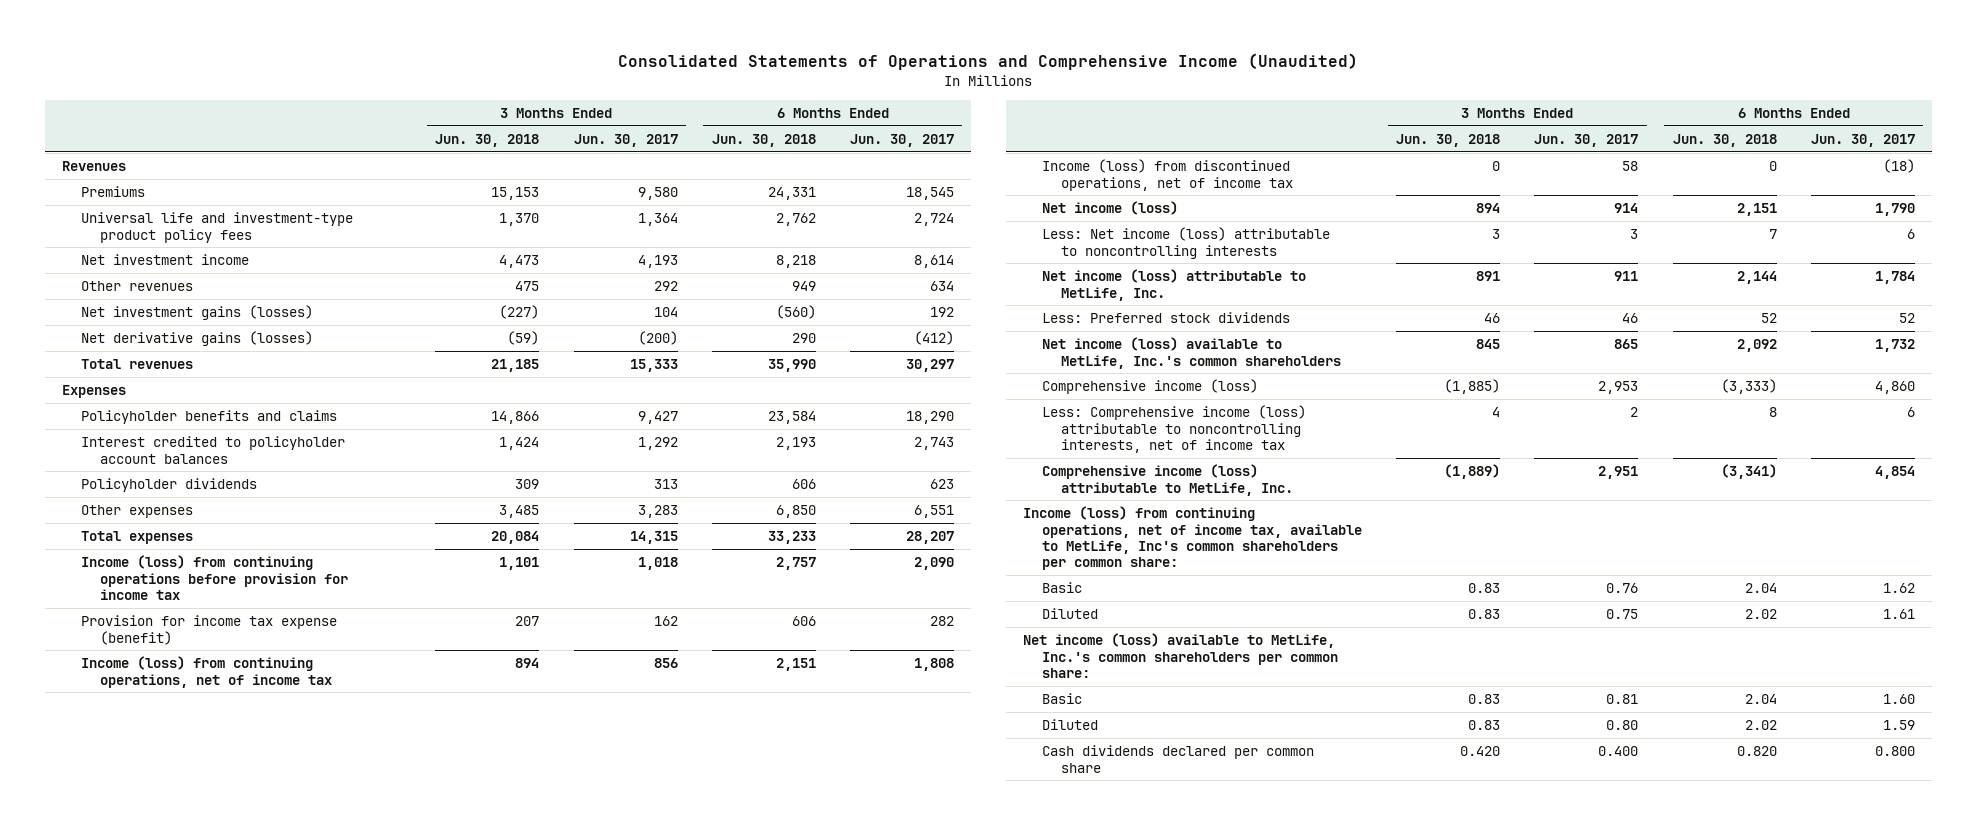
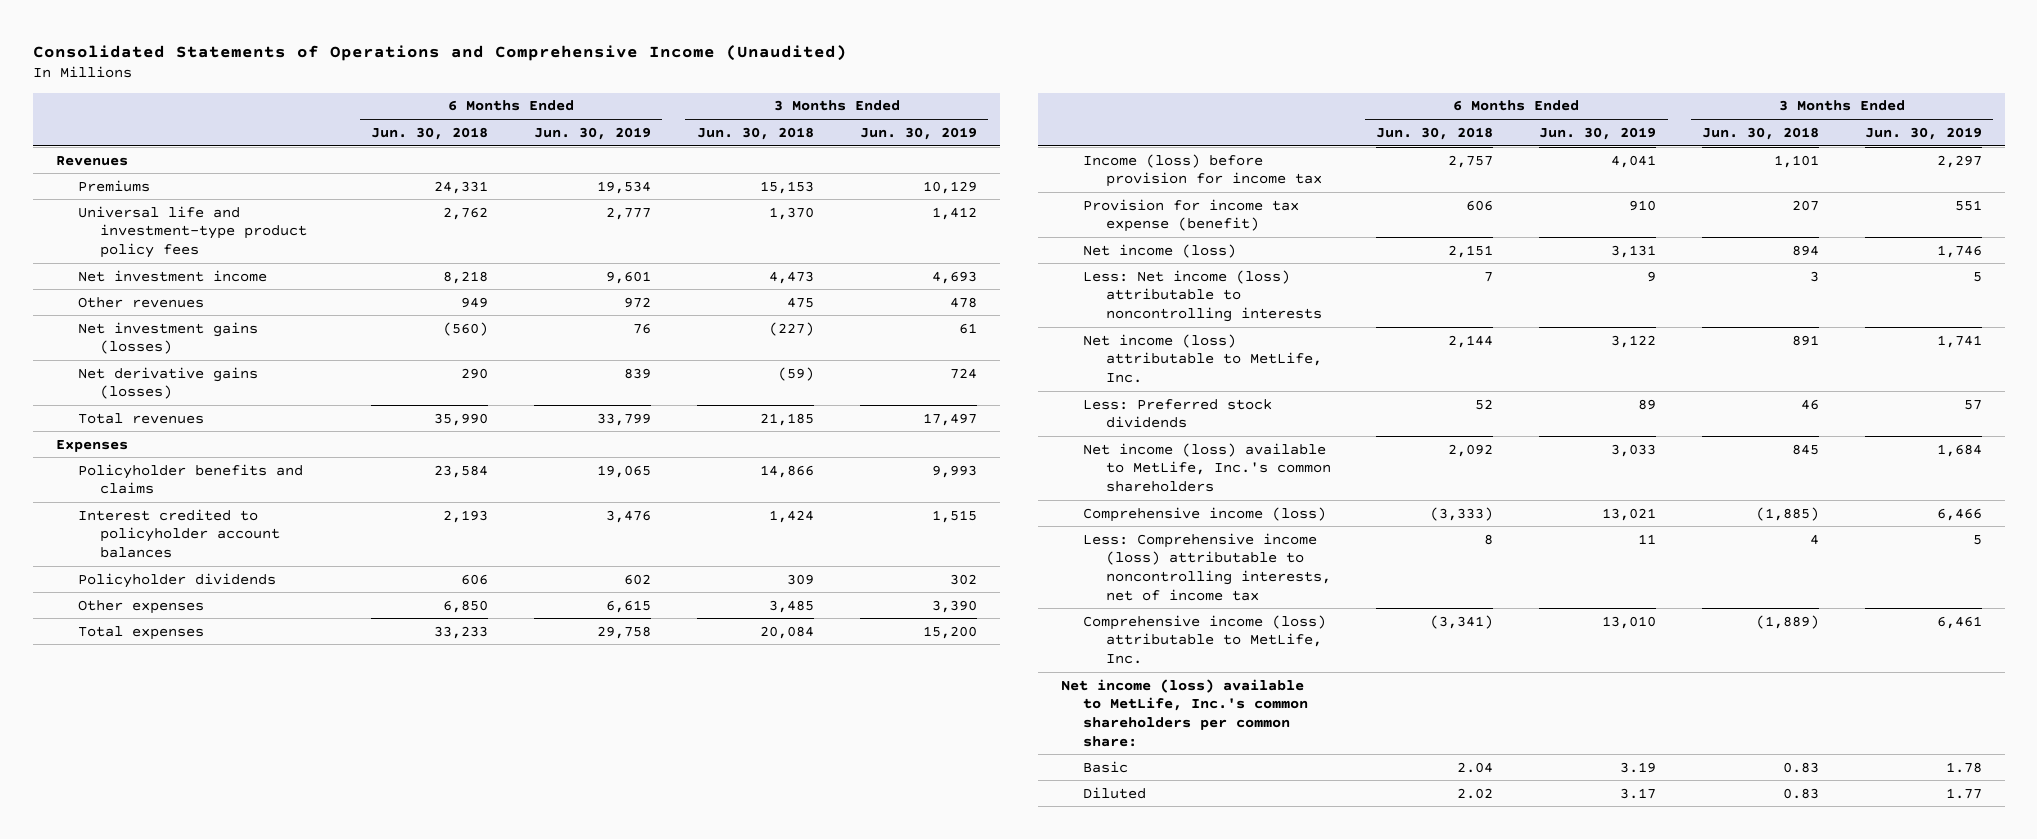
- | 3 Months Ended Jun. 30, 2018 | 3 Months Ended Jun. 30, 2017 | 6 Months Ended Jun. 30, 2018 | 6 Months Ended Jun. 30, 2017
+ | 6 Months Ended Jun. 30, 2018 | 6 Months Ended Jun. 30, 2019 | 3 Months Ended Jun. 30, 2018 | 3 Months Ended Jun. 30, 2019
- Income (loss) from continuing operations before provision for income tax | 1,101 | 1,018 | 2,757 | 2,090
+ Income (loss) before provision for income tax | 2,757 | 4,041 | 1,101 | 2,297
- Income (loss) from continuing operations, net of income tax | 894 | 856 | 2,151 | 1,808
- Income (loss) from discontinued operations, net of income tax | 0 | 58 | 0 | (18)
- Income (loss) from continuing operations, net of income tax, available to MetLife, Inc's common shareholders per common share:
- Basic | 0.83 | 0.76 | 2.04 | 1.62
- Diluted | 0.83 | 0.75 | 2.02 | 1.61
- Cash dividends declared per common share | 0.420 | 0.400 | 0.820 | 0.800

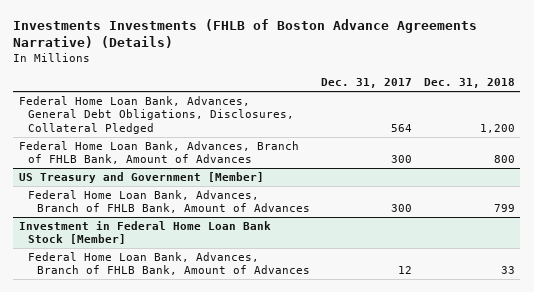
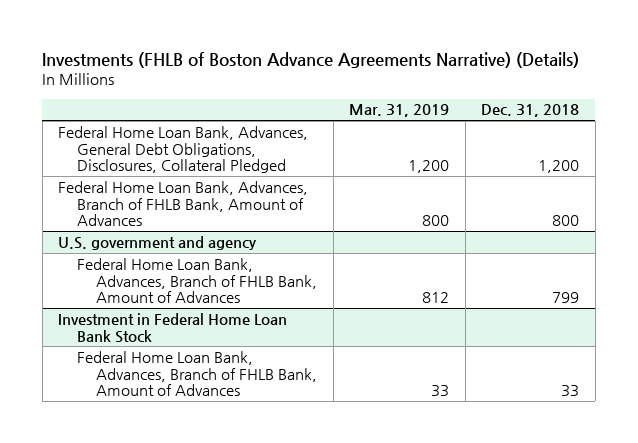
- Investments Investments (FHLB of Boston Advance Agreements Narrative) (Details)
+ Investments (FHLB of Boston Advance Agreements Narrative) (Details)
- | Dec. 31, 2017 | Dec. 31, 2018
+ | Mar. 31, 2019 | Dec. 31, 2018
- US Treasury and Government [Member]
+ U.S. government and agency
- Investment in Federal Home Loan Bank Stock [Member]
+ Investment in Federal Home Loan Bank Stock

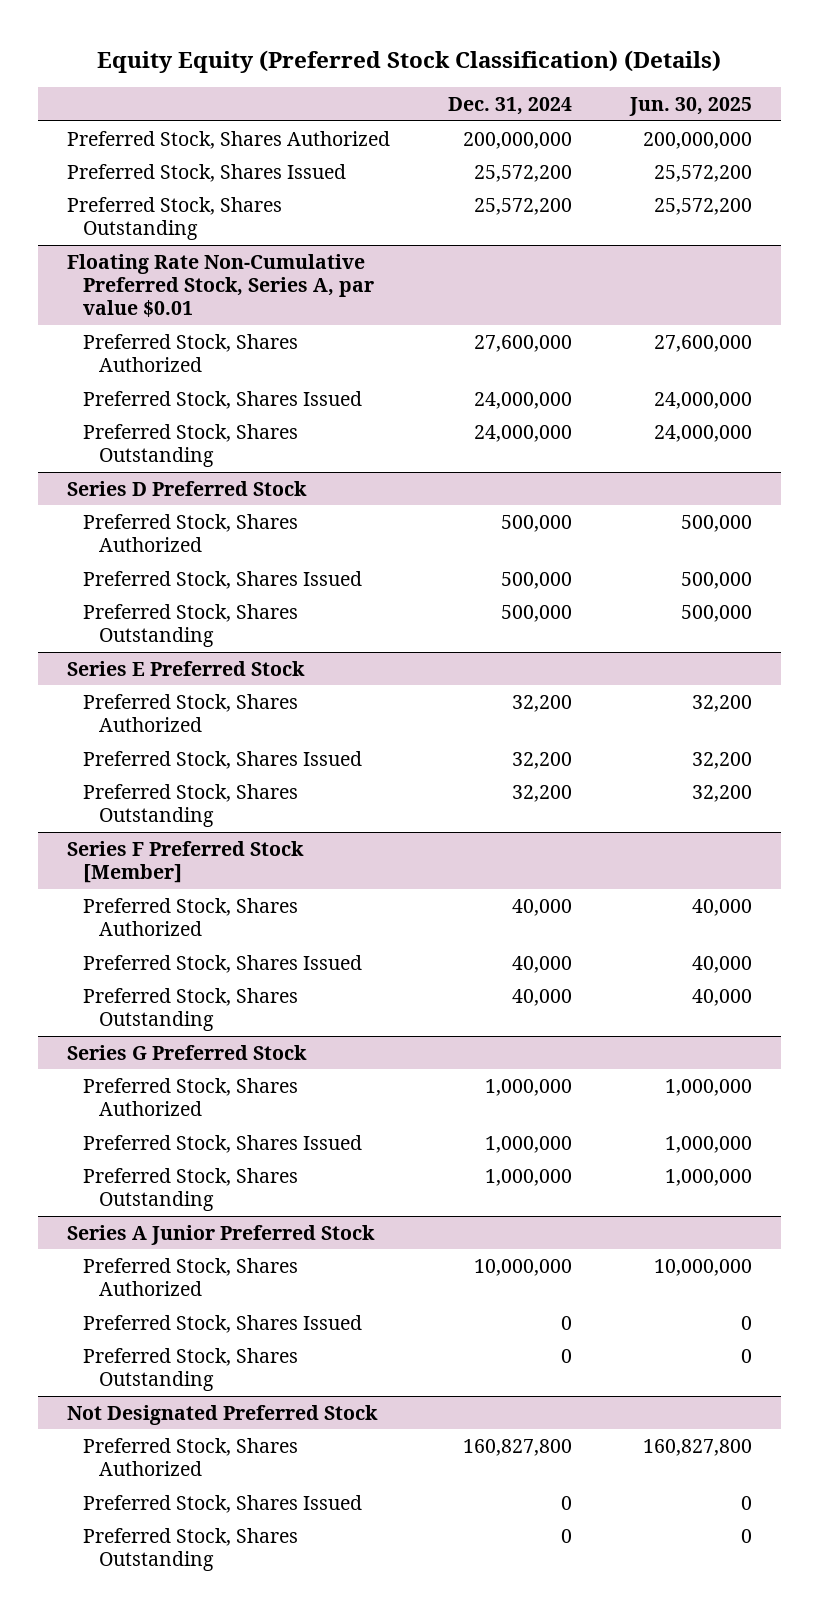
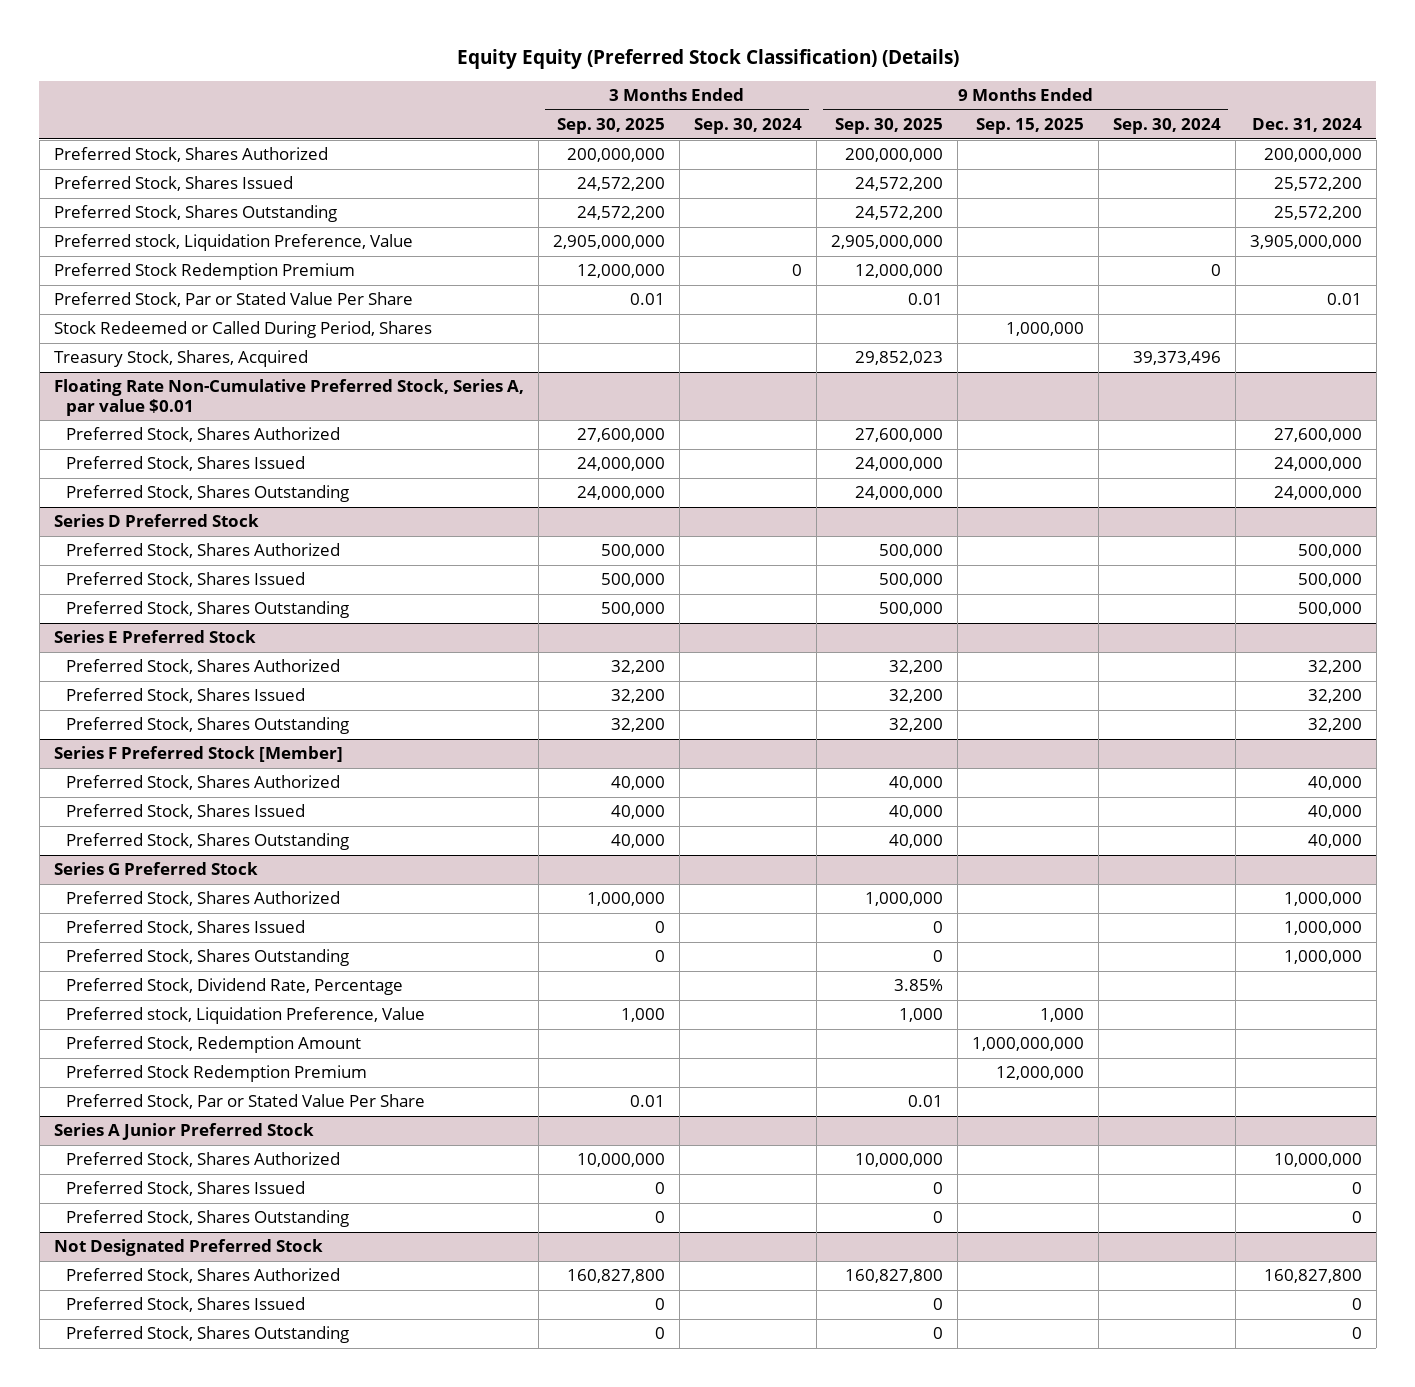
- | Dec. 31, 2024 | Jun. 30, 2025
+ | 3 Months Ended Sep. 30, 2025 | 3 Months Ended Sep. 30, 2024 | 9 Months Ended Sep. 30, 2025 | 9 Months Ended Sep. 15, 2025 | 9 Months Ended Sep. 30, 2024 | Dec. 31, 2024
+ Preferred stock, Liquidation Preference, Value | 2,905,000,000 | | 2,905,000,000 | | | 3,905,000,000
+ Preferred Stock Redemption Premium | 12,000,000 | 0 | 12,000,000 | | 0 |
+ Preferred Stock, Par or Stated Value Per Share | 0.01 | | 0.01 | | | 0.01
+ Stock Redeemed or Called During Period, Shares | | | | 1,000,000 | |
+ Treasury Stock, Shares, Acquired | | | 29,852,023 | | 39,373,496 |
@ Series G Preferred Stock
+ Preferred Stock, Dividend Rate, Percentage | | | 3.85% | | |
+ Preferred stock, Liquidation Preference, Value | 1,000 | | 1,000 | 1,000 | |
+ Preferred Stock, Redemption Amount | | | | 1,000,000,000 | |
+ Preferred Stock Redemption Premium | | | | 12,000,000 | |
+ Preferred Stock, Par or Stated Value Per Share | 0.01 | | 0.01 | | |

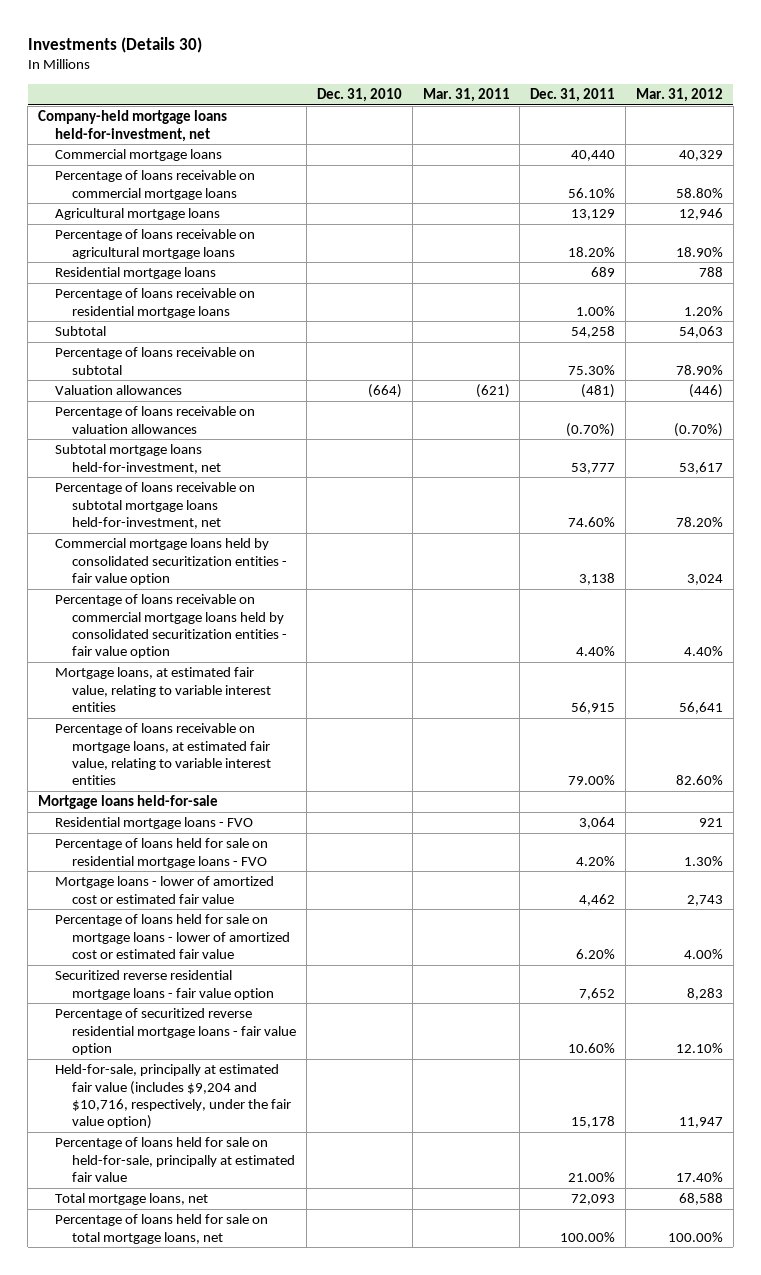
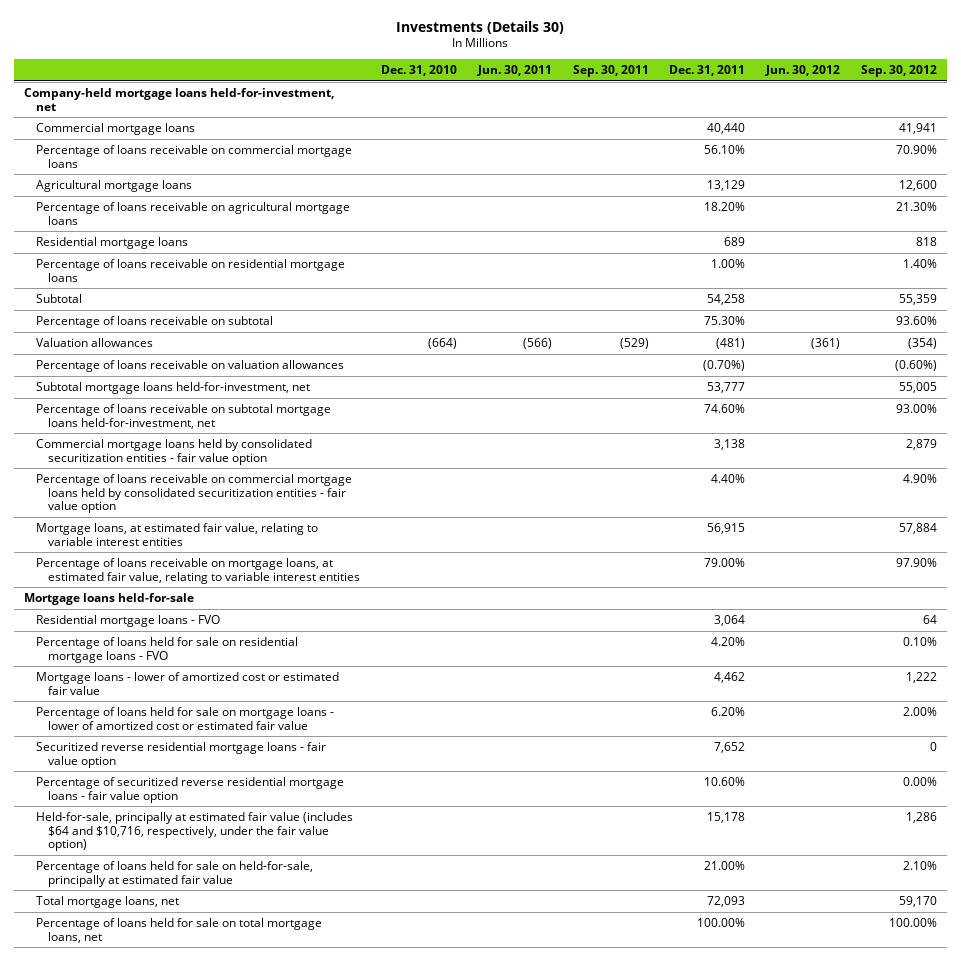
- | Dec. 31, 2010 | Mar. 31, 2011 | Dec. 31, 2011 | Mar. 31, 2012
+ | Dec. 31, 2010 | Jun. 30, 2011 | Sep. 30, 2011 | Dec. 31, 2011 | Jun. 30, 2012 | Sep. 30, 2012
- Held-for-sale, principally at estimated fair value (includes $9,204 and $10,716, respectively, under the fair value option) | | | 15,178 | 11,947
+ Held-for-sale, principally at estimated fair value (includes $64 and $10,716, respectively, under the fair value option) | | | | 15,178 | | 1,286

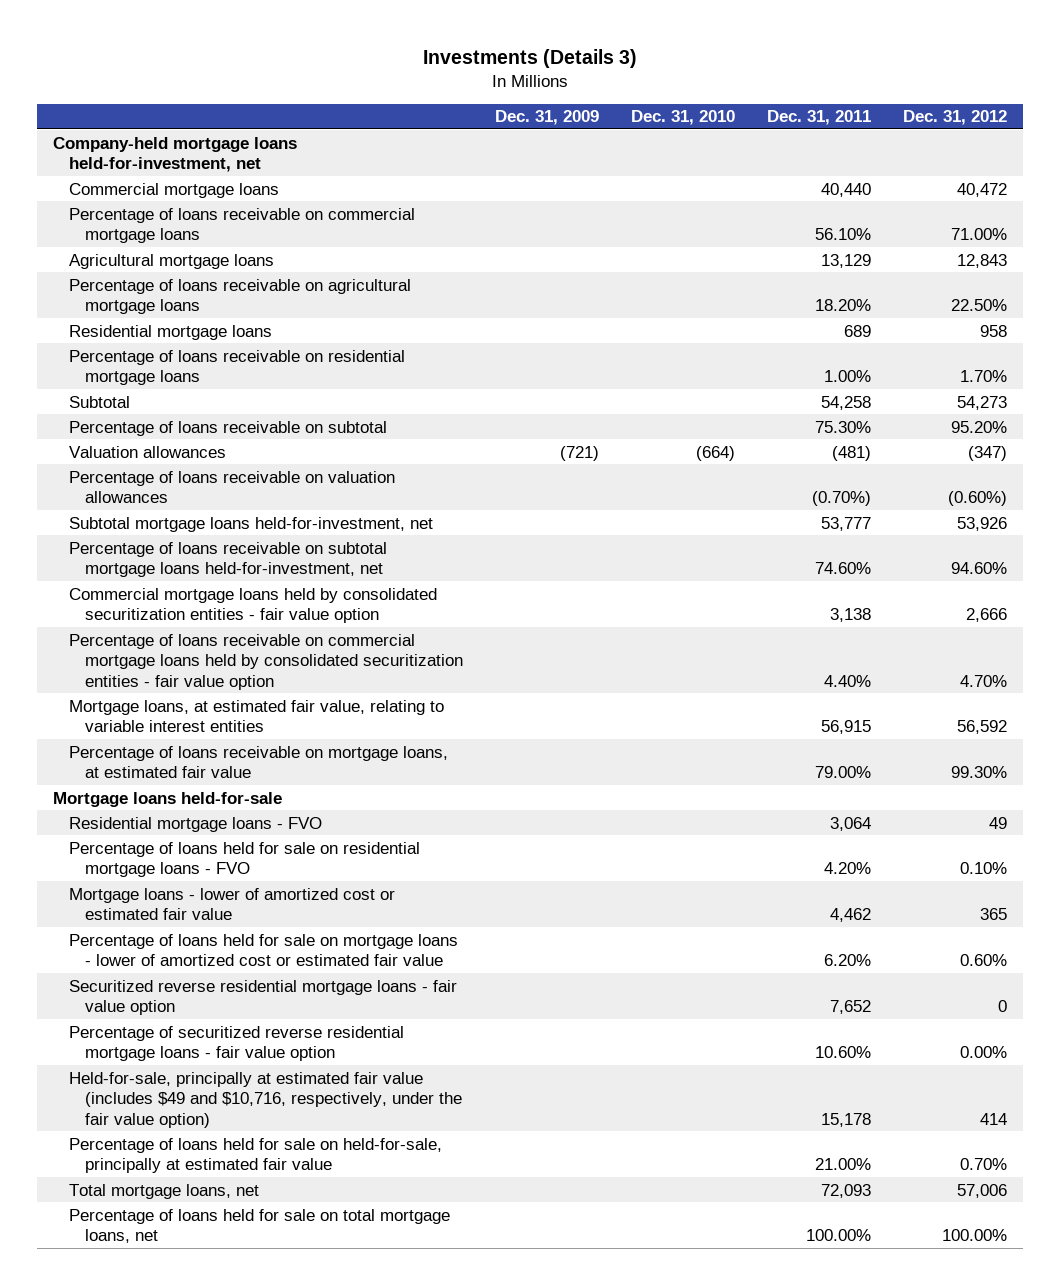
- Investments (Details 30)
+ Investments (Details 3)
- | Dec. 31, 2010 | Jun. 30, 2011 | Sep. 30, 2011 | Dec. 31, 2011 | Jun. 30, 2012 | Sep. 30, 2012
+ | Dec. 31, 2009 | Dec. 31, 2010 | Dec. 31, 2011 | Dec. 31, 2012
- Percentage of loans receivable on mortgage loans, at estimated fair value, relating to variable interest entities | | | | 79.00% | | 97.90%
+ Percentage of loans receivable on mortgage loans, at estimated fair value | | | 79.00% | 99.30%
- Held-for-sale, principally at estimated fair value (includes $64 and $10,716, respectively, under the fair value option) | | | | 15,178 | | 1,286
+ Held-for-sale, principally at estimated fair value (includes $49 and $10,716, respectively, under the fair value option) | | | 15,178 | 414

